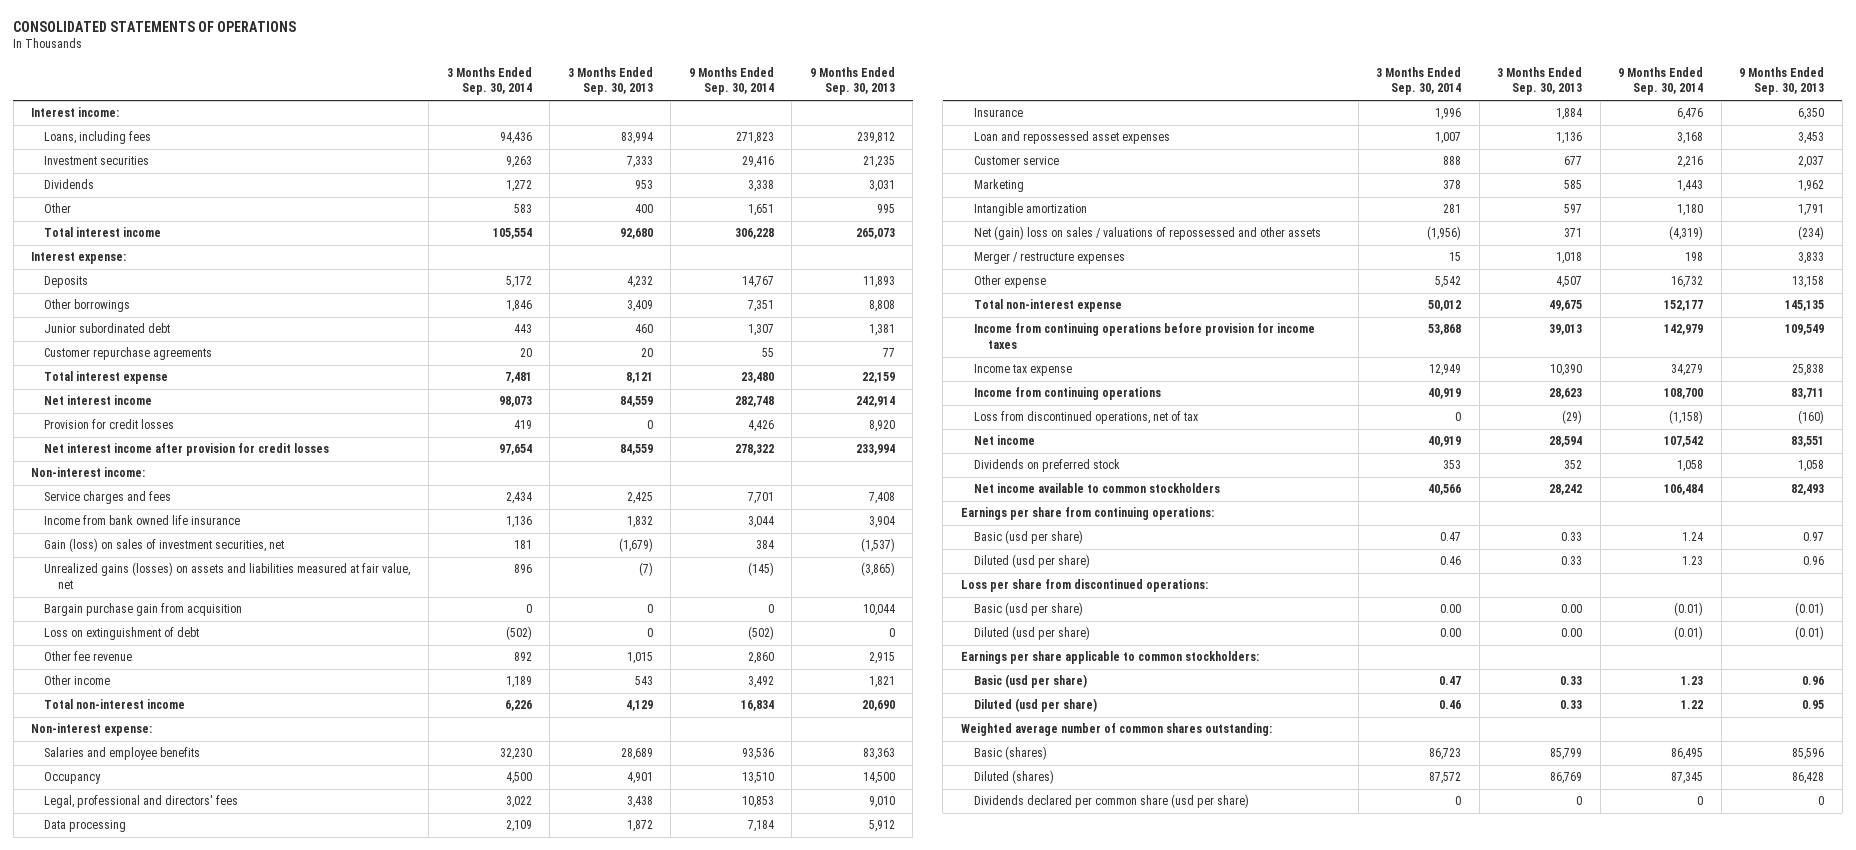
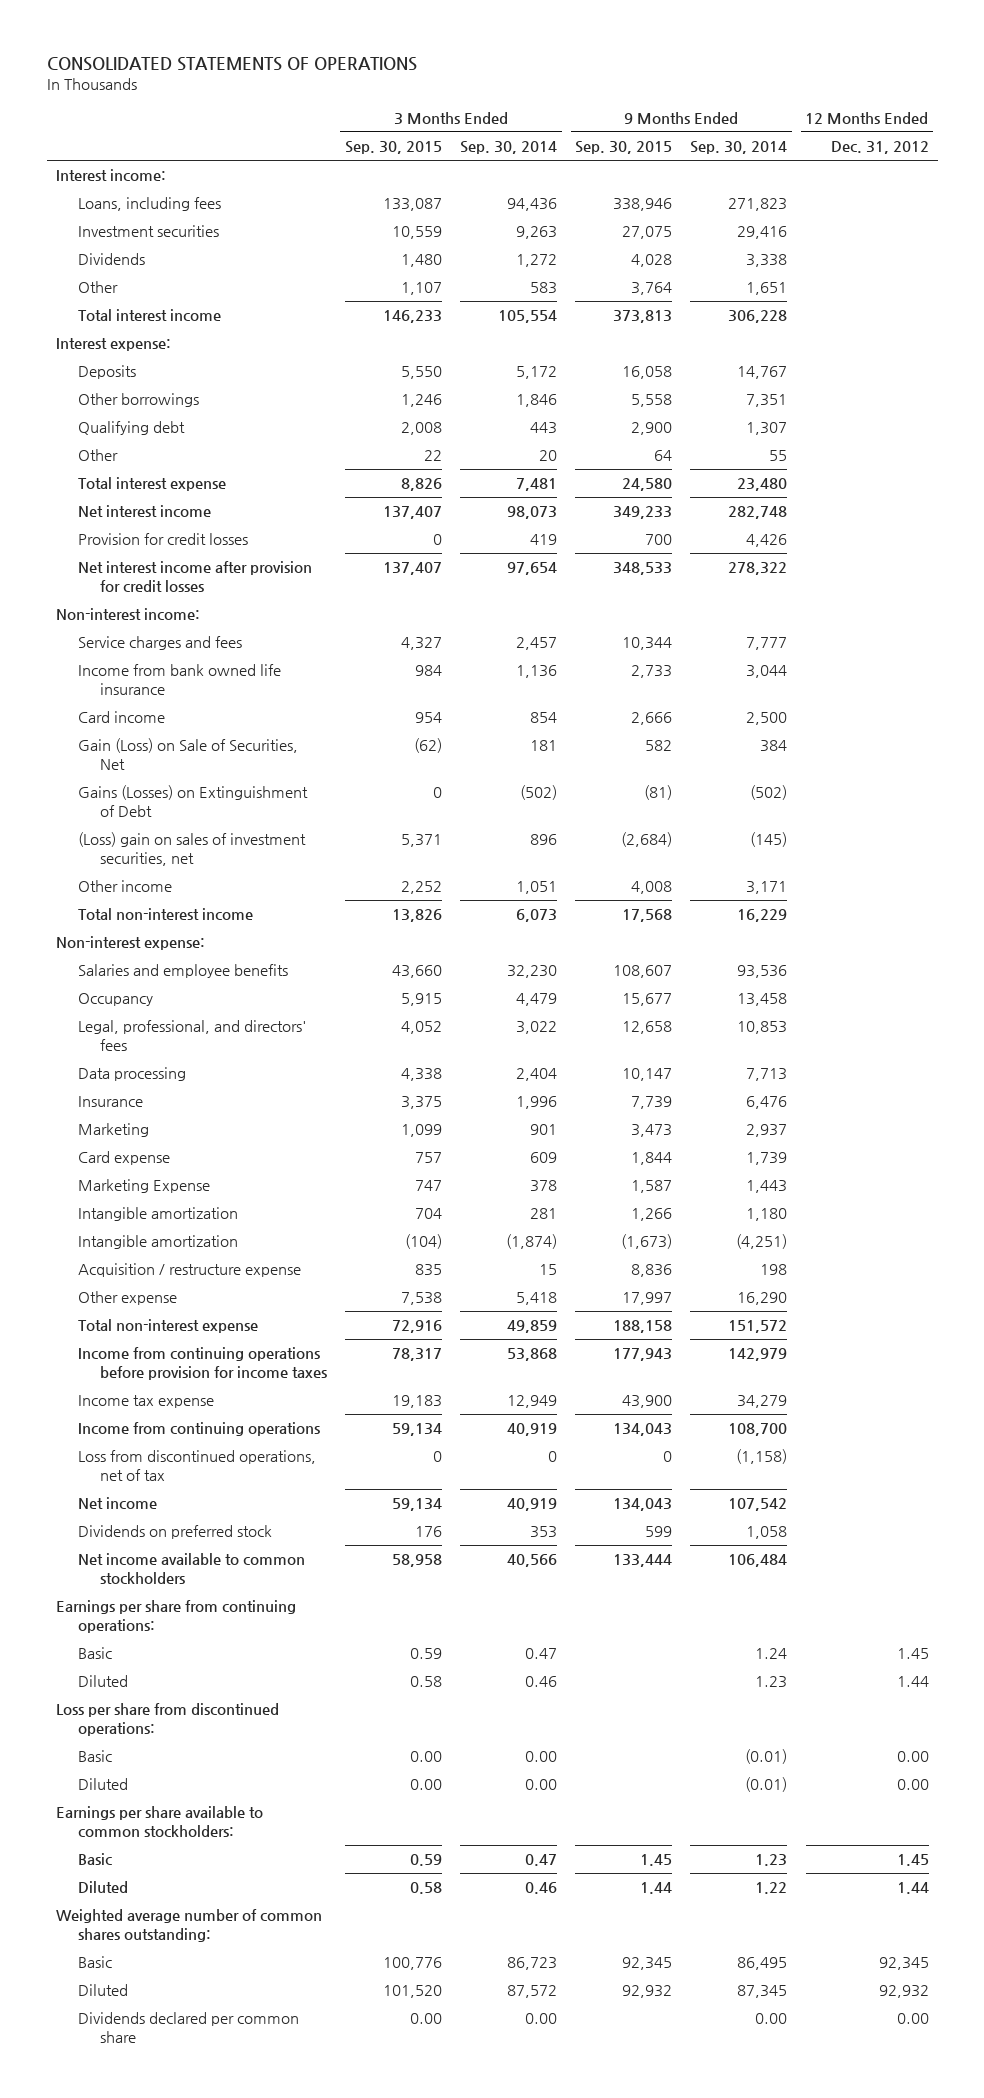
- | 3 Months Ended Sep. 30, 2014 | 3 Months Ended Sep. 30, 2013 | 9 Months Ended Sep. 30, 2014 | 9 Months Ended Sep. 30, 2013
+ | 3 Months Ended Sep. 30, 2015 | 3 Months Ended Sep. 30, 2014 | 9 Months Ended Sep. 30, 2015 | 9 Months Ended Sep. 30, 2014 | 12 Months Ended Dec. 31, 2012
- Junior subordinated debt | 443 | 460 | 1,307 | 1,381
- Customer repurchase agreements | 20 | 20 | 55 | 77
+ Qualifying debt | 2,008 | 443 | 2,900 | 1,307 |
+ Other | 22 | 20 | 64 | 55 |
- Service charges and fees | 2,434 | 2,425 | 7,701 | 7,408
+ Service charges and fees | 4,327 | 2,457 | 10,344 | 7,777 |
- Gain (loss) on sales of investment securities, net | 181 | (1,679) | 384 | (1,537)
- Unrealized gains (losses) on assets and liabilities measured at fair value, net | 896 | (7) | (145) | (3,865)
- Bargain purchase gain from acquisition | 0 | 0 | 0 | 10,044
- Loss on extinguishment of debt | (502) | 0 | (502) | 0
- Other fee revenue | 892 | 1,015 | 2,860 | 2,915
- Other income | 1,189 | 543 | 3,492 | 1,821
- Total non-interest income | 6,226 | 4,129 | 16,834 | 20,690
+ Card income | 954 | 854 | 2,666 | 2,500 |
+ Gain (Loss) on Sale of Securities, Net | (62) | 181 | 582 | 384 |
+ Gains (Losses) on Extinguishment of Debt | 0 | (502) | (81) | (502) |
+ (Loss) gain on sales of investment securities, net | 5,371 | 896 | (2,684) | (145) |
+ Other income | 2,252 | 1,051 | 4,008 | 3,171 |
+ Total non-interest income | 13,826 | 6,073 | 17,568 | 16,229 |
- Occupancy | 4,500 | 4,901 | 13,510 | 14,500
- Legal, professional and directors' fees | 3,022 | 3,438 | 10,853 | 9,010
- Data processing | 2,109 | 1,872 | 7,184 | 5,912
+ Occupancy | 5,915 | 4,479 | 15,677 | 13,458 |
+ Legal, professional, and directors' fees | 4,052 | 3,022 | 12,658 | 10,853 |
+ Data processing | 4,338 | 2,404 | 10,147 | 7,713 |
- Loan and repossessed asset expenses | 1,007 | 1,136 | 3,168 | 3,453
- Customer service | 888 | 677 | 2,216 | 2,037
- Marketing | 378 | 585 | 1,443 | 1,962
+ Marketing | 1,099 | 901 | 3,473 | 2,937 |
+ Card expense | 757 | 609 | 1,844 | 1,739 |
+ Marketing Expense | 747 | 378 | 1,587 | 1,443 |
- Net (gain) loss on sales / valuations of repossessed and other assets | (1,956) | 371 | (4,319) | (234)
- Merger / restructure expenses | 15 | 1,018 | 198 | 3,833
- Other expense | 5,542 | 4,507 | 16,732 | 13,158
- Total non-interest expense | 50,012 | 49,675 | 152,177 | 145,135
+ Intangible amortization | (104) | (1,874) | (1,673) | (4,251) |
+ Acquisition / restructure expense | 835 | 15 | 8,836 | 198 |
+ Other expense | 7,538 | 5,418 | 17,997 | 16,290 |
+ Total non-interest expense | 72,916 | 49,859 | 188,158 | 151,572 |
- Basic (usd per share) | 0.47 | 0.33 | 1.24 | 0.97
- Diluted (usd per share) | 0.46 | 0.33 | 1.23 | 0.96
+ Basic | 0.59 | 0.47 | | 1.24 | 1.45
+ Diluted | 0.58 | 0.46 | | 1.23 | 1.44
- Basic (usd per share) | 0.00 | 0.00 | (0.01) | (0.01)
- Diluted (usd per share) | 0.00 | 0.00 | (0.01) | (0.01)
- Earnings per share applicable to common stockholders:
- Basic (usd per share) | 0.47 | 0.33 | 1.23 | 0.96
- Diluted (usd per share) | 0.46 | 0.33 | 1.22 | 0.95
+ Basic | 0.00 | 0.00 | | (0.01) | 0.00
+ Diluted | 0.00 | 0.00 | | (0.01) | 0.00
+ Earnings per share available to common stockholders:
+ Basic | 0.59 | 0.47 | 1.45 | 1.23 | 1.45
+ Diluted | 0.58 | 0.46 | 1.44 | 1.22 | 1.44
- Basic (shares) | 86,723 | 85,799 | 86,495 | 85,596
- Diluted (shares) | 87,572 | 86,769 | 87,345 | 86,428
- Dividends declared per common share (usd per share) | 0 | 0 | 0 | 0
+ Basic | 100,776 | 86,723 | 92,345 | 86,495 | 92,345
+ Diluted | 101,520 | 87,572 | 92,932 | 87,345 | 92,932
+ Dividends declared per common share | 0.00 | 0.00 | | 0.00 | 0.00

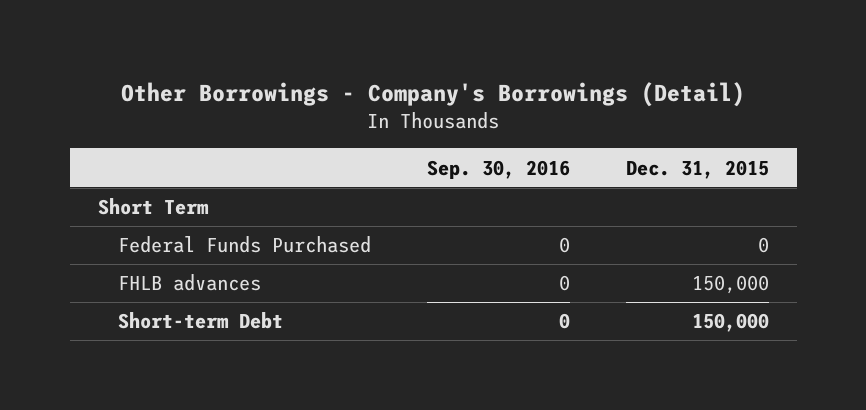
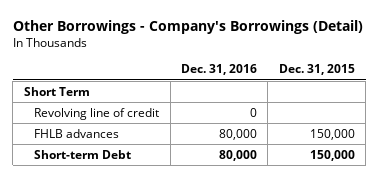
- | Sep. 30, 2016 | Dec. 31, 2015
+ | Dec. 31, 2016 | Dec. 31, 2015
- Federal Funds Purchased | 0 | 0
+ Revolving line of credit | 0 |

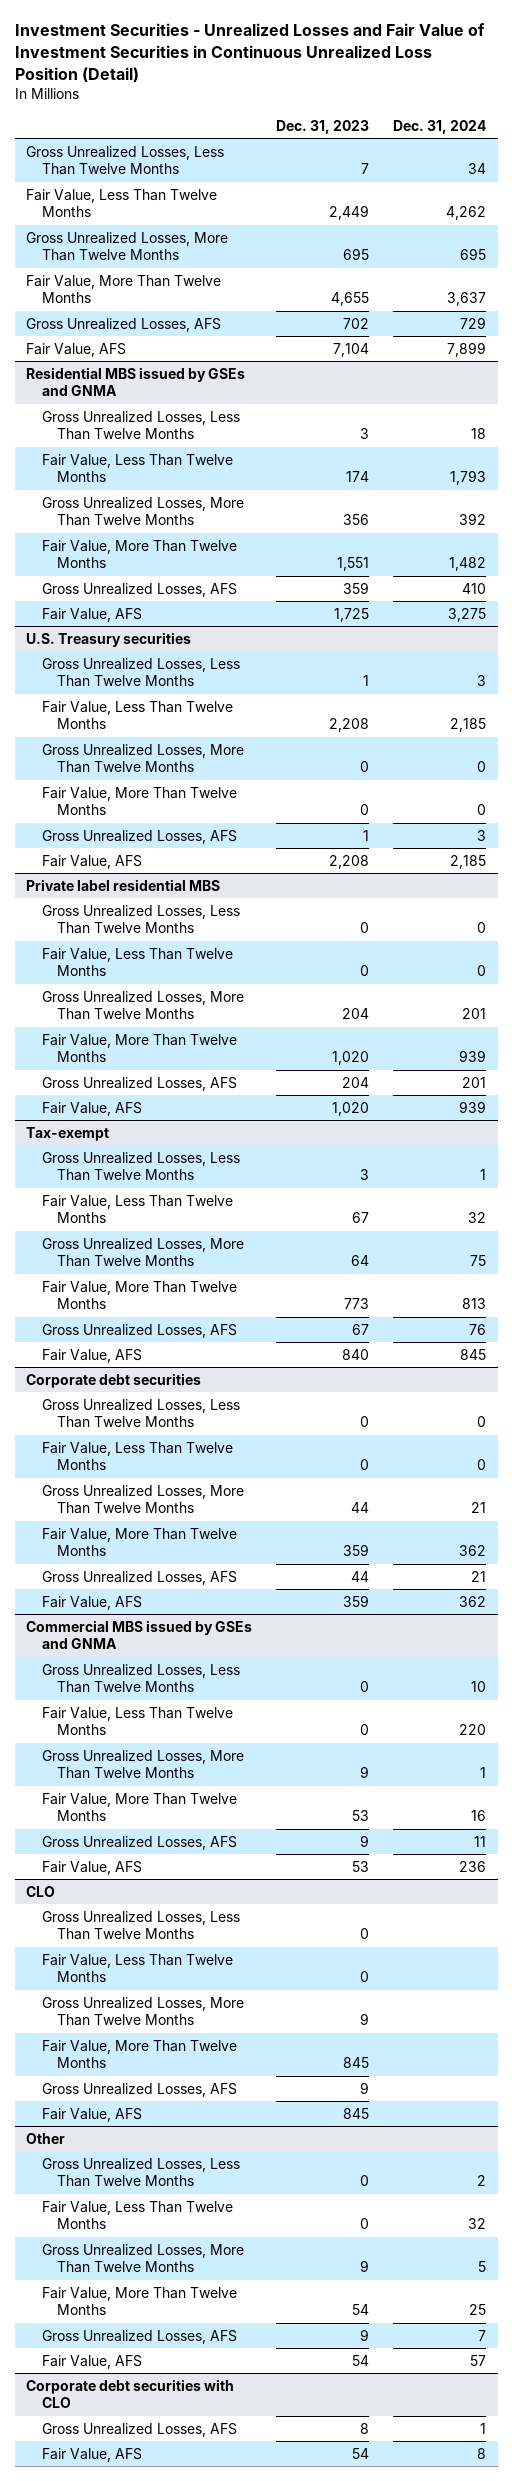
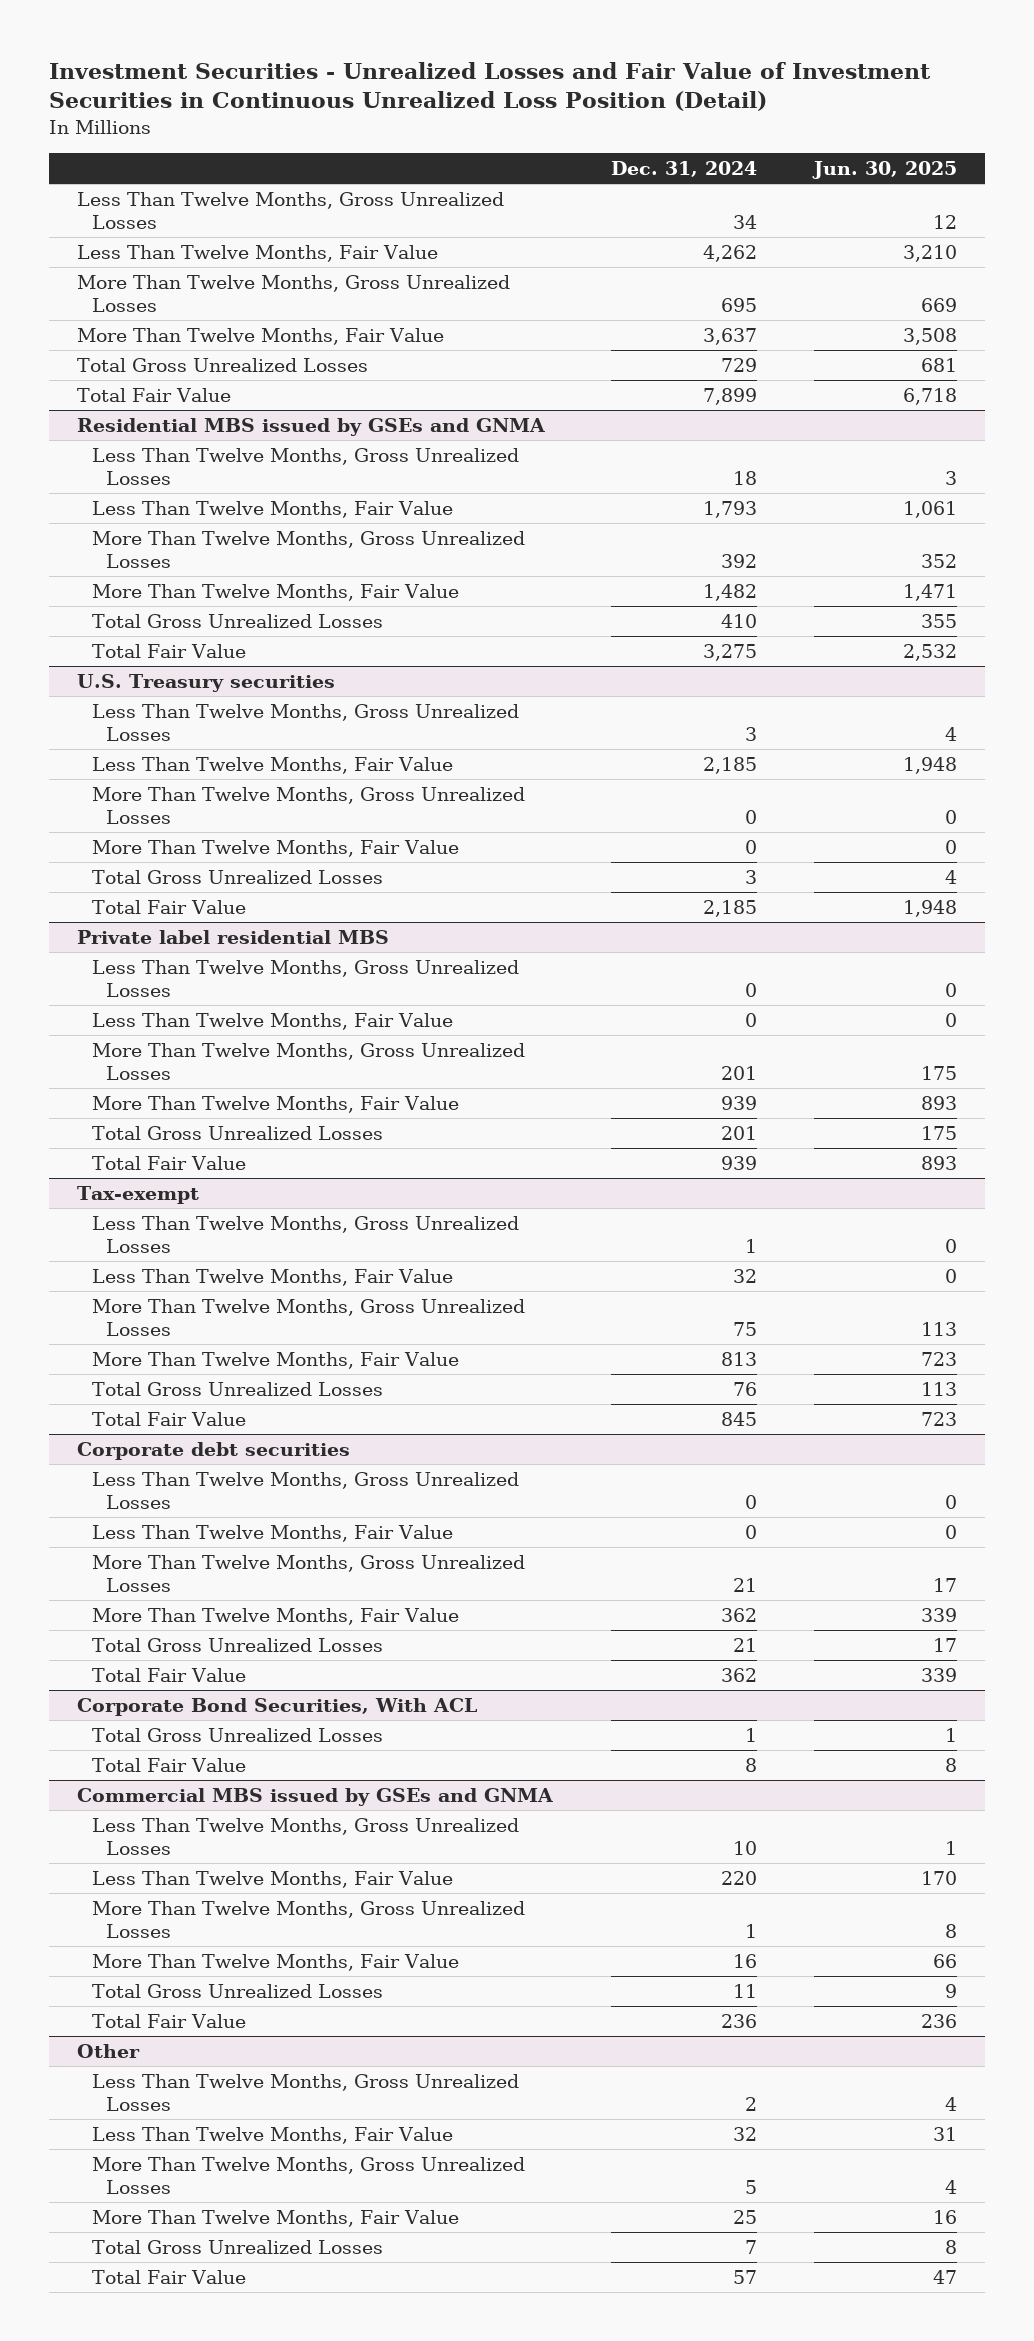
- | Dec. 31, 2023 | Dec. 31, 2024
+ | Dec. 31, 2024 | Jun. 30, 2025
- Gross Unrealized Losses, Less Than Twelve Months | 7 | 34
- Fair Value, Less Than Twelve Months | 2,449 | 4,262
- Gross Unrealized Losses, More Than Twelve Months | 695 | 695
- Fair Value, More Than Twelve Months | 4,655 | 3,637
- Gross Unrealized Losses, AFS | 702 | 729
- Fair Value, AFS | 7,104 | 7,899
+ Less Than Twelve Months, Gross Unrealized Losses | 34 | 12
+ Less Than Twelve Months, Fair Value | 4,262 | 3,210
+ More Than Twelve Months, Gross Unrealized Losses | 695 | 669
+ More Than Twelve Months, Fair Value | 3,637 | 3,508
+ Total Gross Unrealized Losses | 729 | 681
+ Total Fair Value | 7,899 | 6,718
@ Residential MBS issued by GSEs and GNMA
- Gross Unrealized Losses, Less Than Twelve Months | 3 | 18
- Fair Value, Less Than Twelve Months | 174 | 1,793
- Gross Unrealized Losses, More Than Twelve Months | 356 | 392
- Fair Value, More Than Twelve Months | 1,551 | 1,482
- Gross Unrealized Losses, AFS | 359 | 410
- Fair Value, AFS | 1,725 | 3,275
+ Less Than Twelve Months, Gross Unrealized Losses | 18 | 3
+ Less Than Twelve Months, Fair Value | 1,793 | 1,061
+ More Than Twelve Months, Gross Unrealized Losses | 392 | 352
+ More Than Twelve Months, Fair Value | 1,482 | 1,471
+ Total Gross Unrealized Losses | 410 | 355
+ Total Fair Value | 3,275 | 2,532
@ U.S. Treasury securities
- Gross Unrealized Losses, Less Than Twelve Months | 1 | 3
- Fair Value, Less Than Twelve Months | 2,208 | 2,185
- Gross Unrealized Losses, More Than Twelve Months | 0 | 0
- Fair Value, More Than Twelve Months | 0 | 0
- Gross Unrealized Losses, AFS | 1 | 3
- Fair Value, AFS | 2,208 | 2,185
+ Less Than Twelve Months, Gross Unrealized Losses | 3 | 4
+ Less Than Twelve Months, Fair Value | 2,185 | 1,948
+ More Than Twelve Months, Gross Unrealized Losses | 0 | 0
+ More Than Twelve Months, Fair Value | 0 | 0
+ Total Gross Unrealized Losses | 3 | 4
+ Total Fair Value | 2,185 | 1,948
@ Private label residential MBS
- Gross Unrealized Losses, Less Than Twelve Months | 0 | 0
- Fair Value, Less Than Twelve Months | 0 | 0
- Gross Unrealized Losses, More Than Twelve Months | 204 | 201
- Fair Value, More Than Twelve Months | 1,020 | 939
- Gross Unrealized Losses, AFS | 204 | 201
- Fair Value, AFS | 1,020 | 939
+ Less Than Twelve Months, Gross Unrealized Losses | 0 | 0
+ Less Than Twelve Months, Fair Value | 0 | 0
+ More Than Twelve Months, Gross Unrealized Losses | 201 | 175
+ More Than Twelve Months, Fair Value | 939 | 893
+ Total Gross Unrealized Losses | 201 | 175
+ Total Fair Value | 939 | 893
@ Tax-exempt
- Gross Unrealized Losses, Less Than Twelve Months | 3 | 1
- Fair Value, Less Than Twelve Months | 67 | 32
- Gross Unrealized Losses, More Than Twelve Months | 64 | 75
- Fair Value, More Than Twelve Months | 773 | 813
- Gross Unrealized Losses, AFS | 67 | 76
- Fair Value, AFS | 840 | 845
+ Less Than Twelve Months, Gross Unrealized Losses | 1 | 0
+ Less Than Twelve Months, Fair Value | 32 | 0
+ More Than Twelve Months, Gross Unrealized Losses | 75 | 113
+ More Than Twelve Months, Fair Value | 813 | 723
+ Total Gross Unrealized Losses | 76 | 113
+ Total Fair Value | 845 | 723
@ Corporate debt securities
- Gross Unrealized Losses, Less Than Twelve Months | 0 | 0
- Fair Value, Less Than Twelve Months | 0 | 0
- Gross Unrealized Losses, More Than Twelve Months | 44 | 21
- Fair Value, More Than Twelve Months | 359 | 362
- Gross Unrealized Losses, AFS | 44 | 21
- Fair Value, AFS | 359 | 362
+ Less Than Twelve Months, Gross Unrealized Losses | 0 | 0
+ Less Than Twelve Months, Fair Value | 0 | 0
+ More Than Twelve Months, Gross Unrealized Losses | 21 | 17
+ More Than Twelve Months, Fair Value | 362 | 339
+ Total Gross Unrealized Losses | 21 | 17
+ Total Fair Value | 362 | 339
+ Corporate Bond Securities, With ACL
+ Total Gross Unrealized Losses | 1 | 1
+ Total Fair Value | 8 | 8
@ Commercial MBS issued by GSEs and GNMA
- Gross Unrealized Losses, Less Than Twelve Months | 0 | 10
- Fair Value, Less Than Twelve Months | 0 | 220
- Gross Unrealized Losses, More Than Twelve Months | 9 | 1
- Fair Value, More Than Twelve Months | 53 | 16
- Gross Unrealized Losses, AFS | 9 | 11
- Fair Value, AFS | 53 | 236
- CLO
- Gross Unrealized Losses, Less Than Twelve Months | 0 |
- Fair Value, Less Than Twelve Months | 0 |
- Gross Unrealized Losses, More Than Twelve Months | 9 |
- Fair Value, More Than Twelve Months | 845 |
- Gross Unrealized Losses, AFS | 9 |
- Fair Value, AFS | 845 |
@ Commercial MBS issued by GSEs and GNMA
+ Less Than Twelve Months, Gross Unrealized Losses | 10 | 1
+ Less Than Twelve Months, Fair Value | 220 | 170
+ More Than Twelve Months, Gross Unrealized Losses | 1 | 8
+ More Than Twelve Months, Fair Value | 16 | 66
+ Total Gross Unrealized Losses | 11 | 9
+ Total Fair Value | 236 | 236
@ Other
- Gross Unrealized Losses, Less Than Twelve Months | 0 | 2
- Fair Value, Less Than Twelve Months | 0 | 32
- Gross Unrealized Losses, More Than Twelve Months | 9 | 5
- Fair Value, More Than Twelve Months | 54 | 25
- Gross Unrealized Losses, AFS | 9 | 7
- Fair Value, AFS | 54 | 57
- Corporate debt securities with CLO
- Gross Unrealized Losses, AFS | 8 | 1
- Fair Value, AFS | 54 | 8
@ Other
+ Less Than Twelve Months, Gross Unrealized Losses | 2 | 4
+ Less Than Twelve Months, Fair Value | 32 | 31
+ More Than Twelve Months, Gross Unrealized Losses | 5 | 4
+ More Than Twelve Months, Fair Value | 25 | 16
+ Total Gross Unrealized Losses | 7 | 8
+ Total Fair Value | 57 | 47

